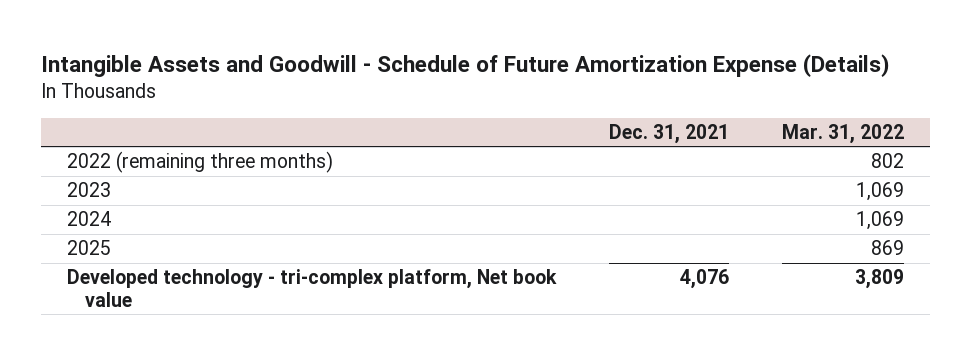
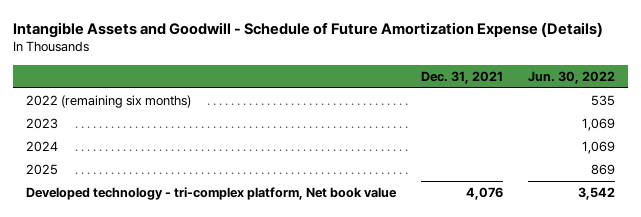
- | Dec. 31, 2021 | Mar. 31, 2022
+ | Dec. 31, 2021 | Jun. 30, 2022
- 2022 (remaining three months) | | 802
+ 2022 (remaining six months) | | 535

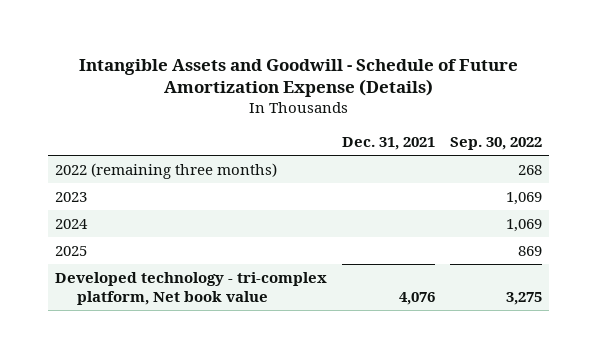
- | Dec. 31, 2021 | Jun. 30, 2022
+ | Dec. 31, 2021 | Sep. 30, 2022
- 2022 (remaining six months) | | 535
+ 2022 (remaining three months) | | 268

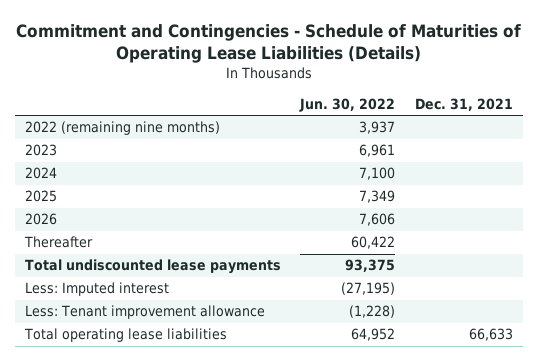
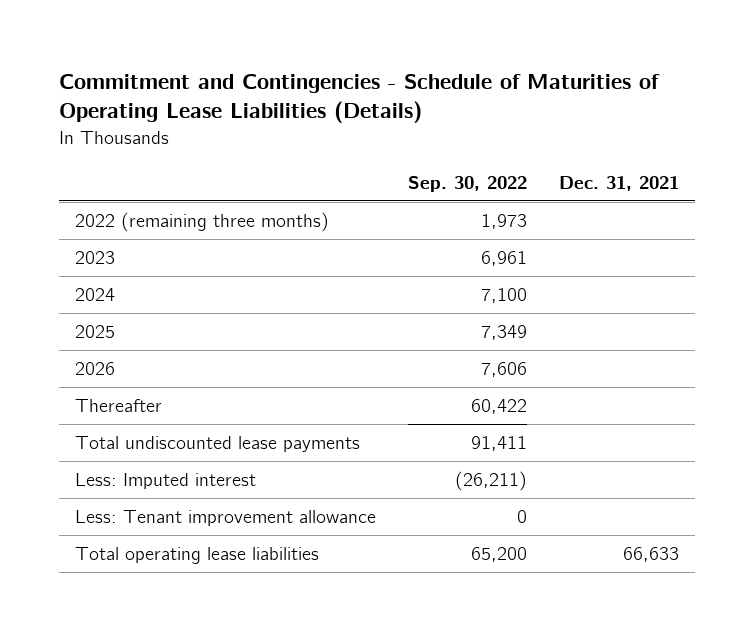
- | Jun. 30, 2022 | Dec. 31, 2021
+ | Sep. 30, 2022 | Dec. 31, 2021
- 2022 (remaining nine months) | 3,937 |
+ 2022 (remaining three months) | 1,973 |

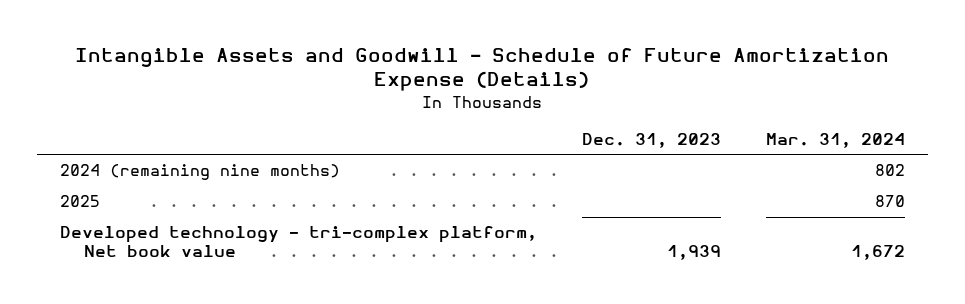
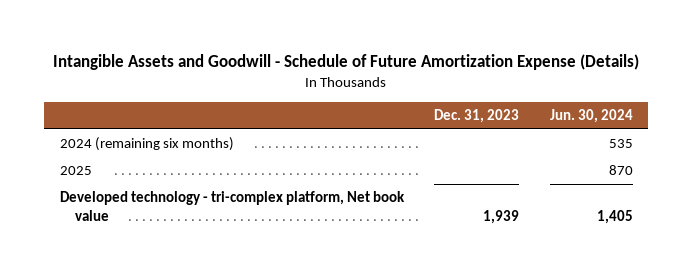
- | Dec. 31, 2023 | Mar. 31, 2024
+ | Dec. 31, 2023 | Jun. 30, 2024
- 2024 (remaining nine months) | | 802
+ 2024 (remaining six months) | | 535

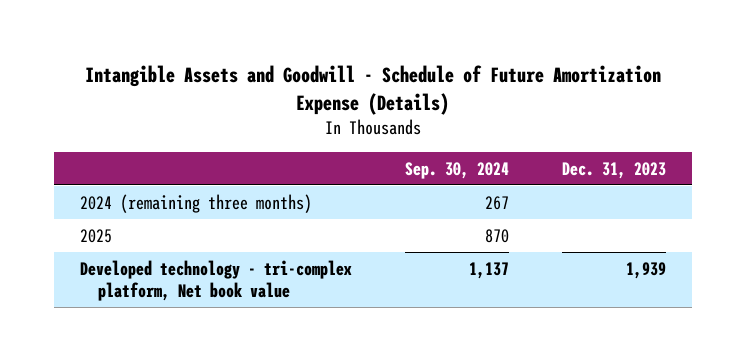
- | Dec. 31, 2023 | Jun. 30, 2024
+ | Sep. 30, 2024 | Dec. 31, 2023
- 2024 (remaining six months) | | 535
+ 2024 (remaining three months) | 267 |

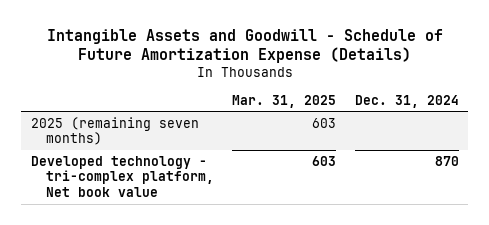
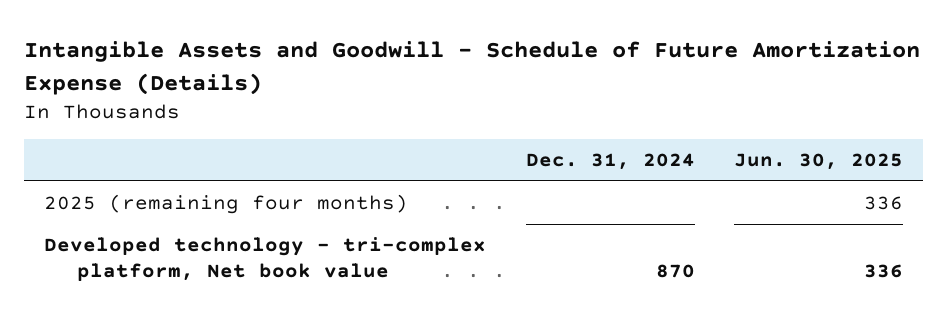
- | Mar. 31, 2025 | Dec. 31, 2024
+ | Dec. 31, 2024 | Jun. 30, 2025
- 2025 (remaining seven months) | 603 |
+ 2025 (remaining four months) | | 336

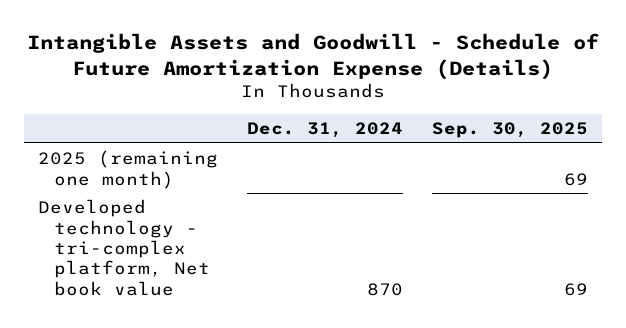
- | Dec. 31, 2024 | Jun. 30, 2025
+ | Dec. 31, 2024 | Sep. 30, 2025
- 2025 (remaining four months) | | 336
+ 2025 (remaining one month) | | 69

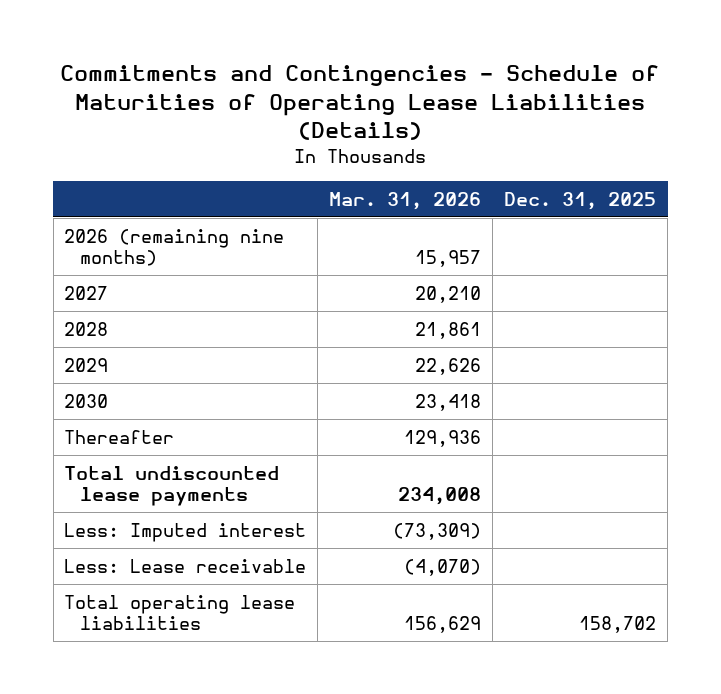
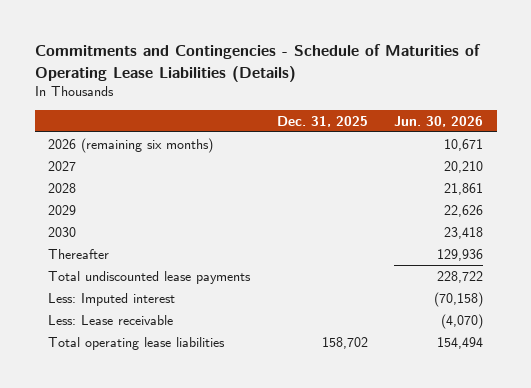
- | Mar. 31, 2026 | Dec. 31, 2025
+ | Dec. 31, 2025 | Jun. 30, 2026
- 2026 (remaining nine months) | 15,957 |
+ 2026 (remaining six months) | | 10,671

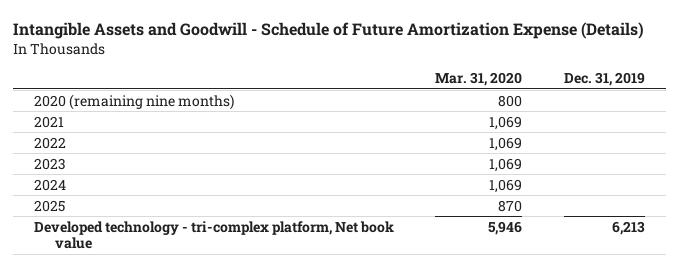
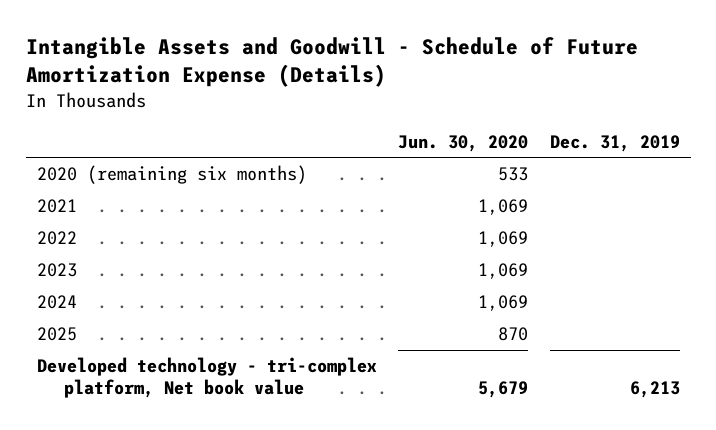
- | Mar. 31, 2020 | Dec. 31, 2019
+ | Jun. 30, 2020 | Dec. 31, 2019
- 2020 (remaining nine months) | 800 |
+ 2020 (remaining six months) | 533 |

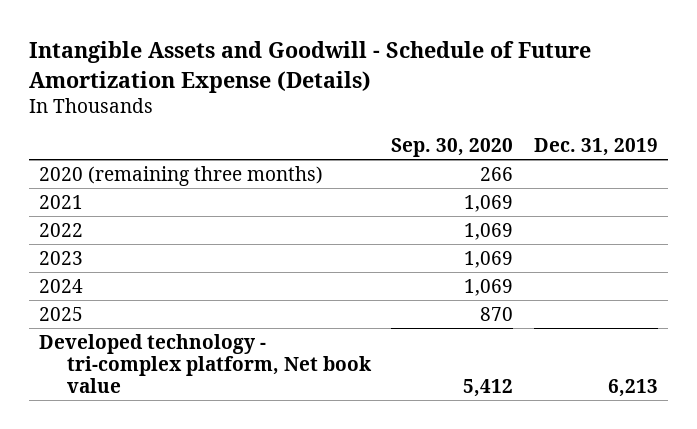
- | Jun. 30, 2020 | Dec. 31, 2019
+ | Sep. 30, 2020 | Dec. 31, 2019
- 2020 (remaining six months) | 533 |
+ 2020 (remaining three months) | 266 |

